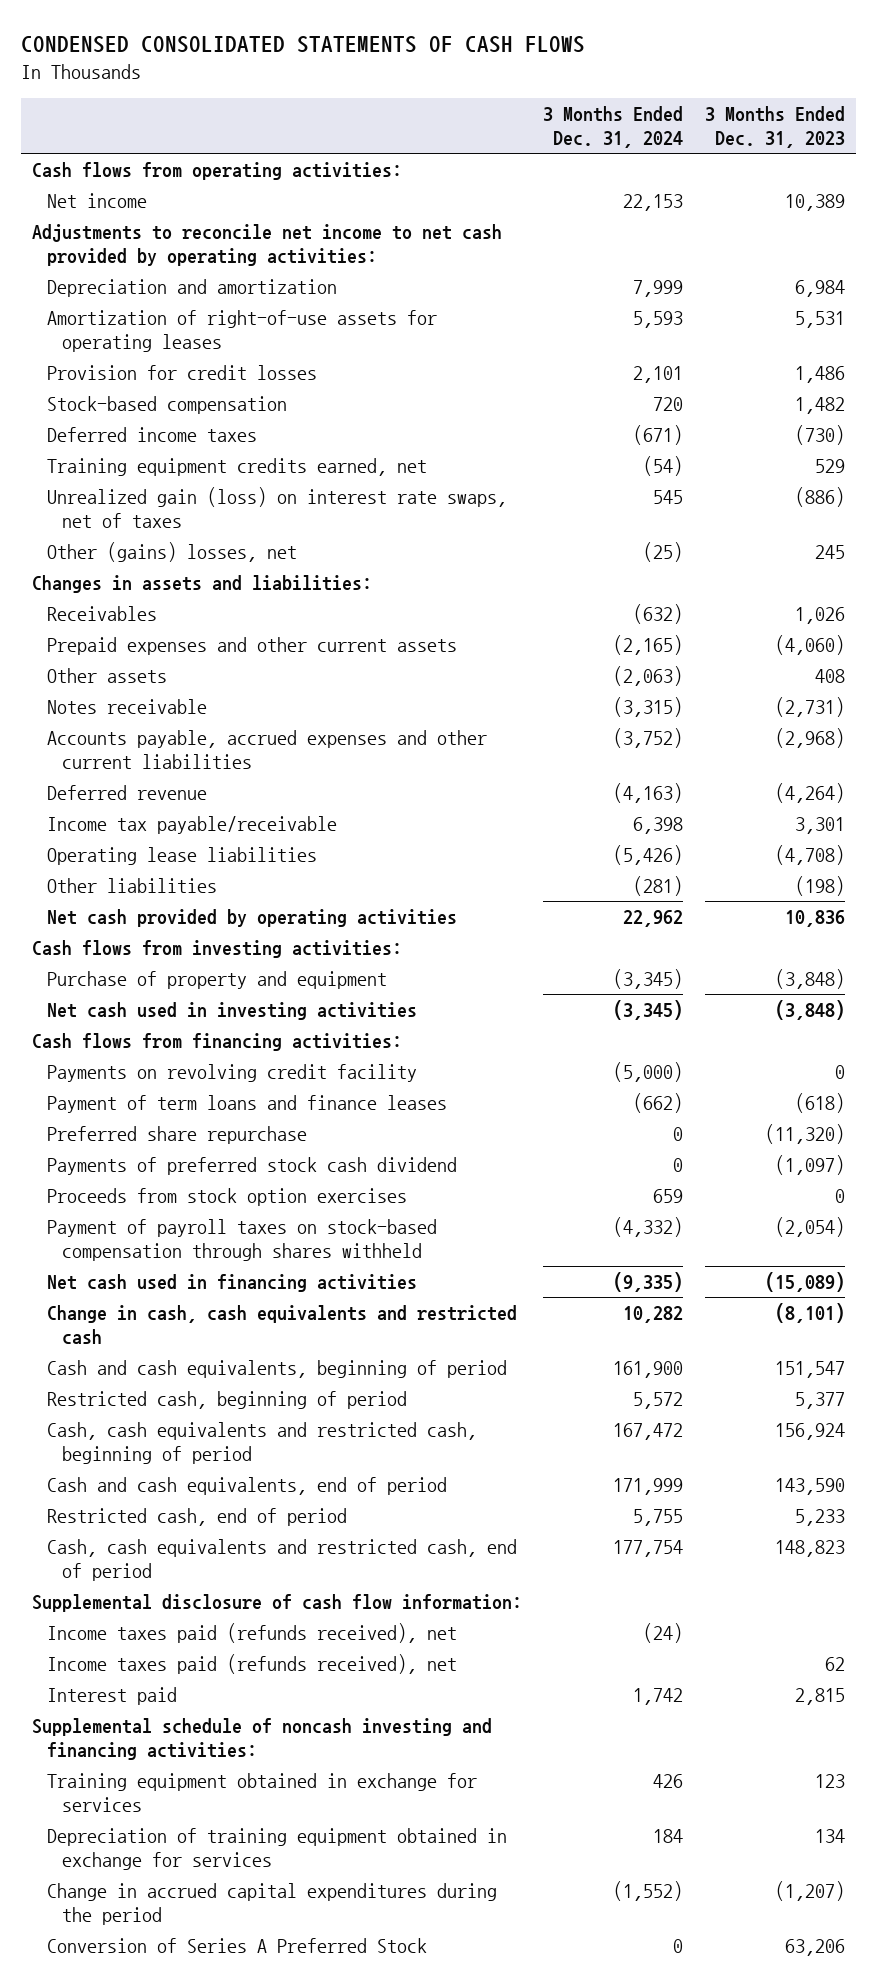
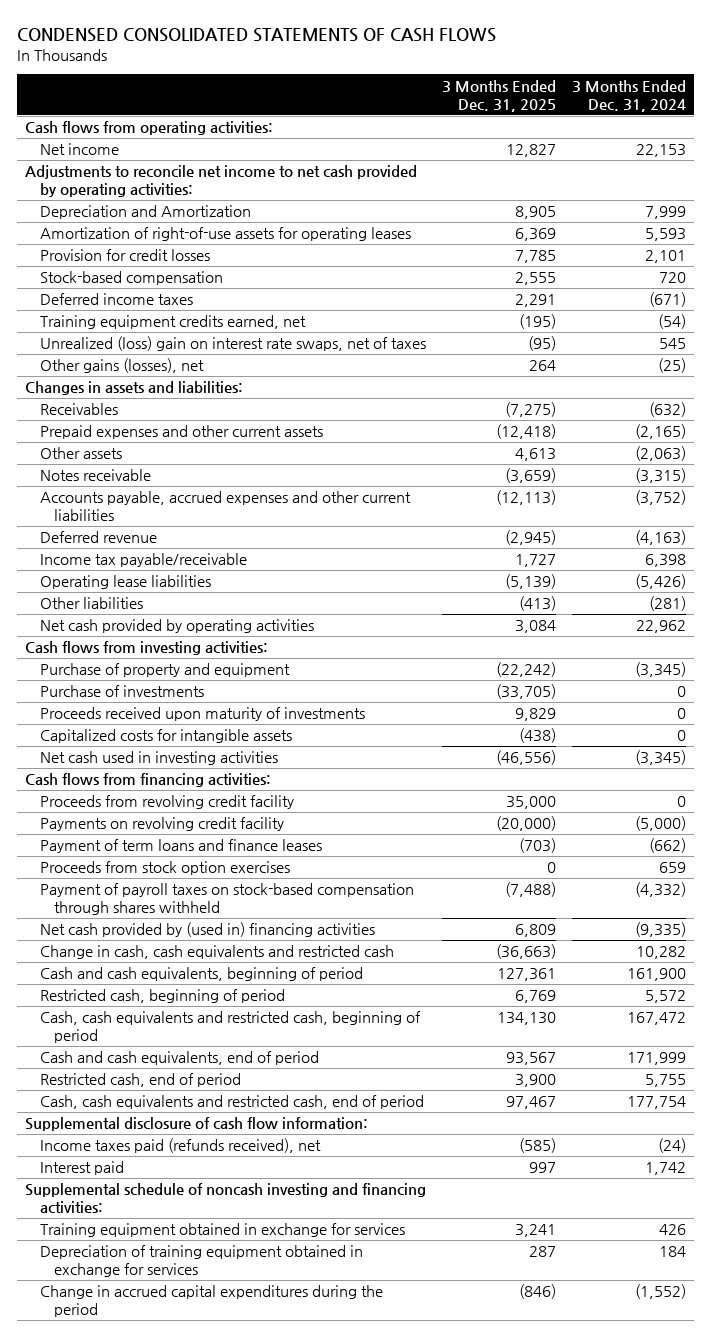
- | 3 Months Ended Dec. 31, 2024 | 3 Months Ended Dec. 31, 2023
+ | 3 Months Ended Dec. 31, 2025 | 3 Months Ended Dec. 31, 2024
- Depreciation and amortization | 7,999 | 6,984
+ Depreciation and Amortization | 8,905 | 7,999
- Unrealized gain (loss) on interest rate swaps, net of taxes | 545 | (886)
- Other (gains) losses, net | (25) | 245
+ Unrealized (loss) gain on interest rate swaps, net of taxes | (95) | 545
+ Other gains (losses), net | 264 | (25)
+ Purchase of investments | (33,705) | 0
+ Proceeds received upon maturity of investments | 9,829 | 0
+ Capitalized costs for intangible assets | (438) | 0
+ Proceeds from revolving credit facility | 35,000 | 0
- Preferred share repurchase | 0 | (11,320)
- Payments of preferred stock cash dividend | 0 | (1,097)
- Net cash used in financing activities | (9,335) | (15,089)
+ Net cash provided by (used in) financing activities | 6,809 | (9,335)
- Income taxes paid (refunds received), net | | 62
- Conversion of Series A Preferred Stock | 0 | 63,206

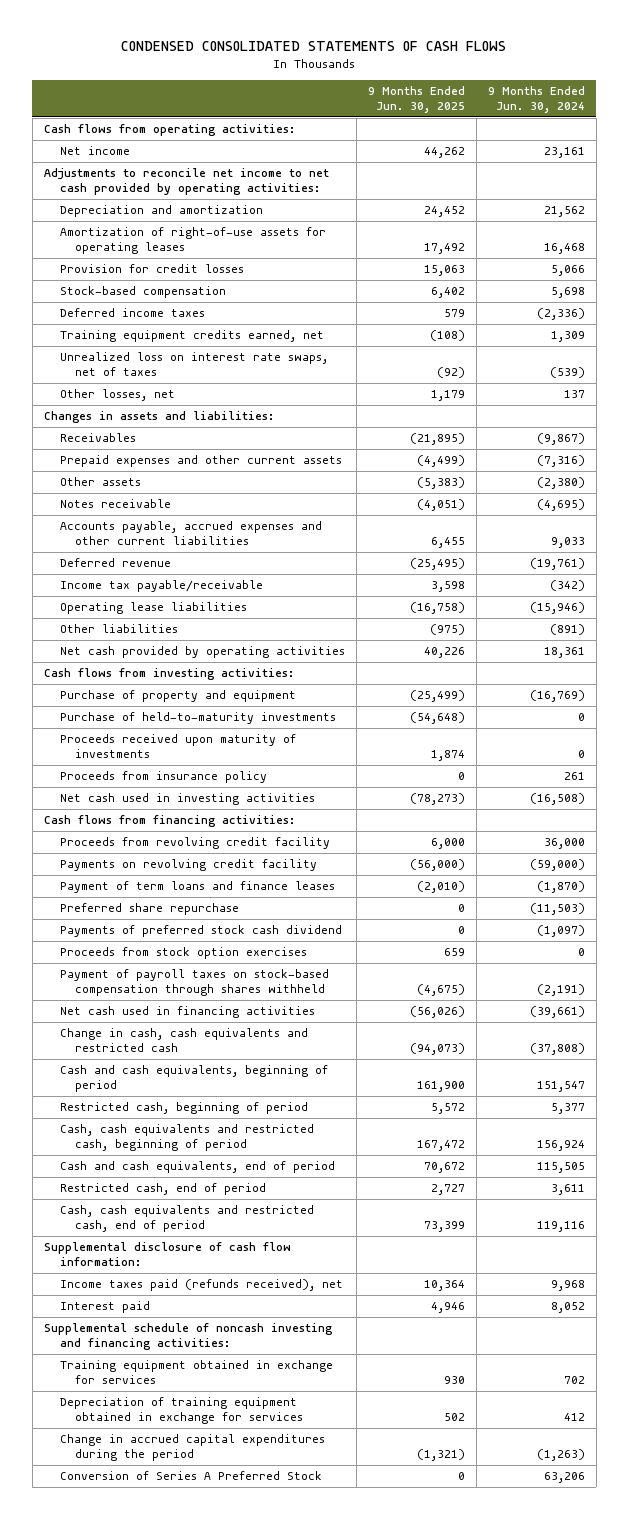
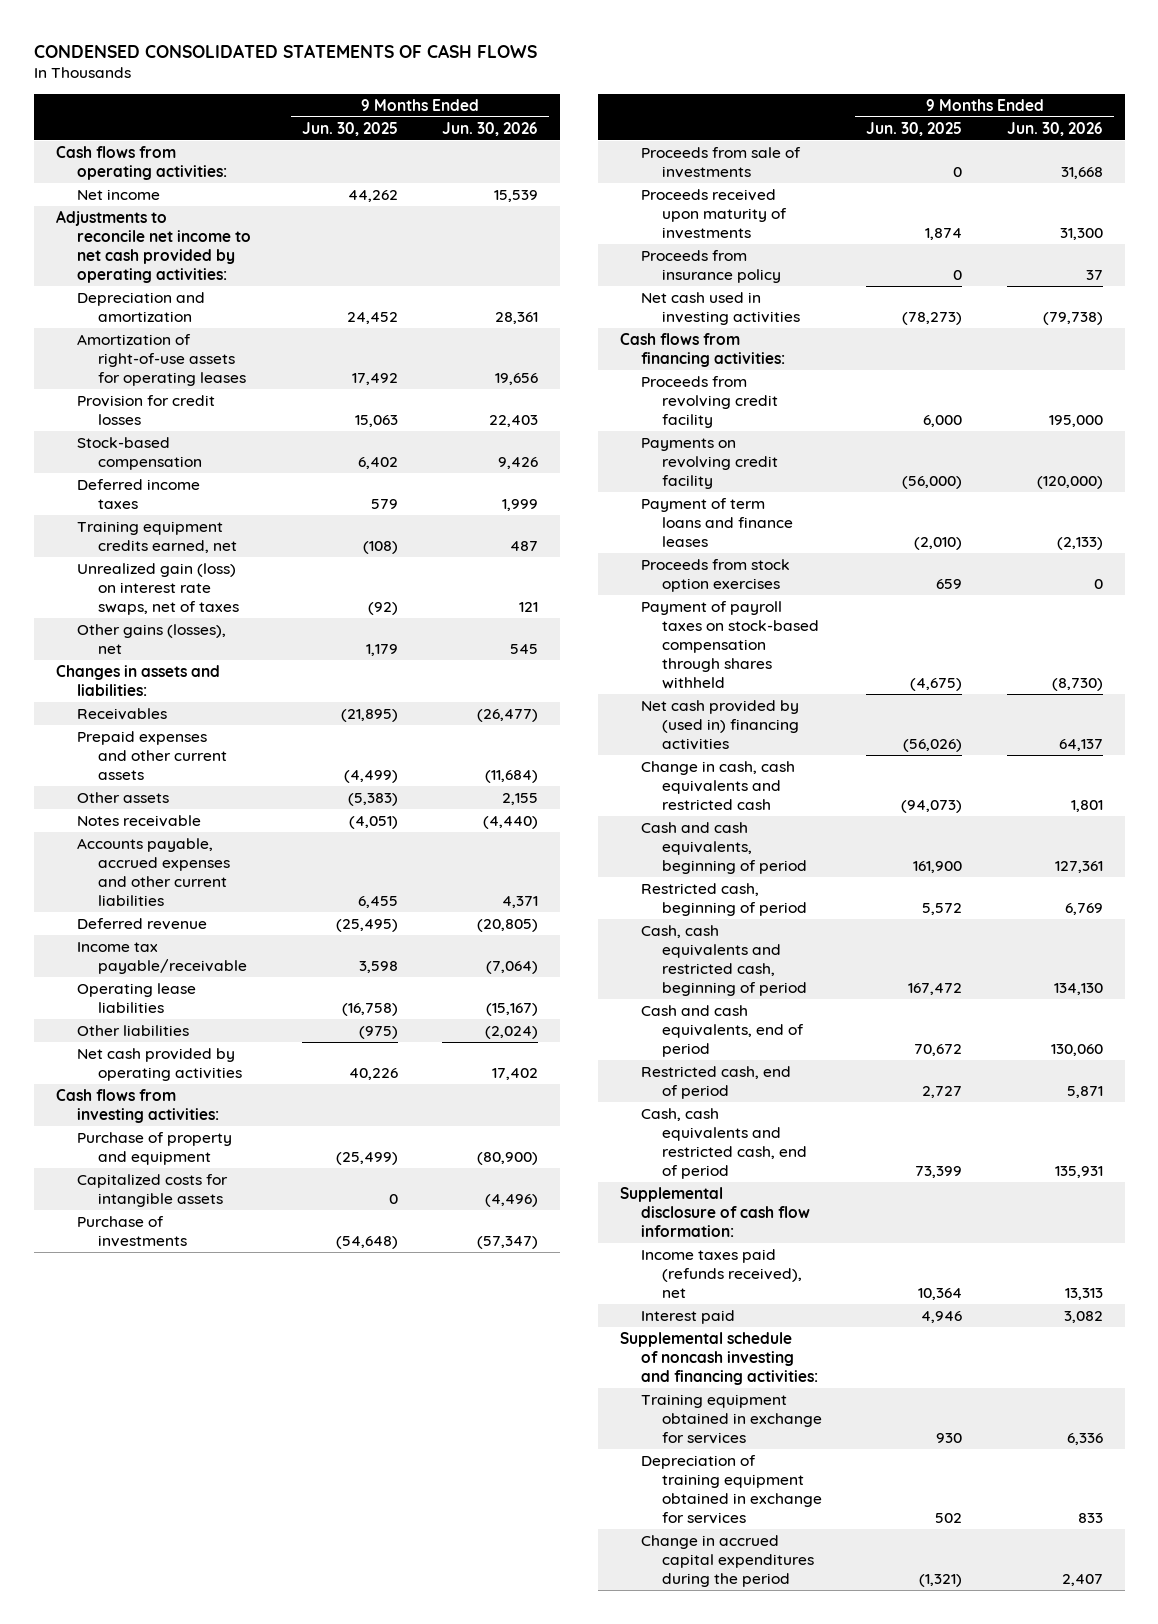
- | 9 Months Ended Jun. 30, 2025 | 9 Months Ended Jun. 30, 2024
+ | 9 Months Ended Jun. 30, 2025 | 9 Months Ended Jun. 30, 2026
- Unrealized loss on interest rate swaps, net of taxes | (92) | (539)
- Other losses, net | 1,179 | 137
+ Unrealized gain (loss) on interest rate swaps, net of taxes | (92) | 121
+ Other gains (losses), net | 1,179 | 545
- Purchase of held-to-maturity investments | (54,648) | 0
+ Capitalized costs for intangible assets | 0 | (4,496)
+ Purchase of investments | (54,648) | (57,347)
+ Proceeds from sale of investments | 0 | 31,668
- Preferred share repurchase | 0 | (11,503)
- Payments of preferred stock cash dividend | 0 | (1,097)
- Net cash used in financing activities | (56,026) | (39,661)
+ Net cash provided by (used in) financing activities | (56,026) | 64,137
- Conversion of Series A Preferred Stock | 0 | 63,206

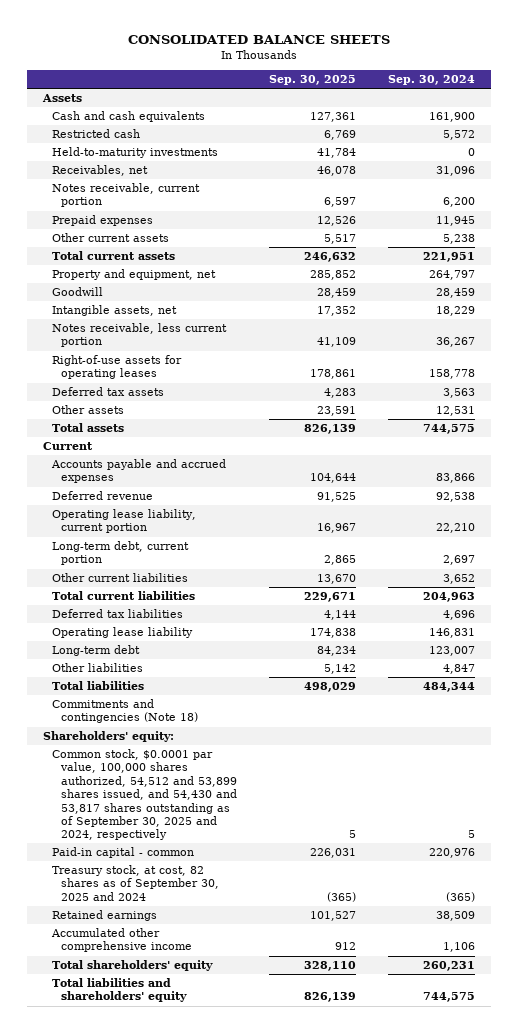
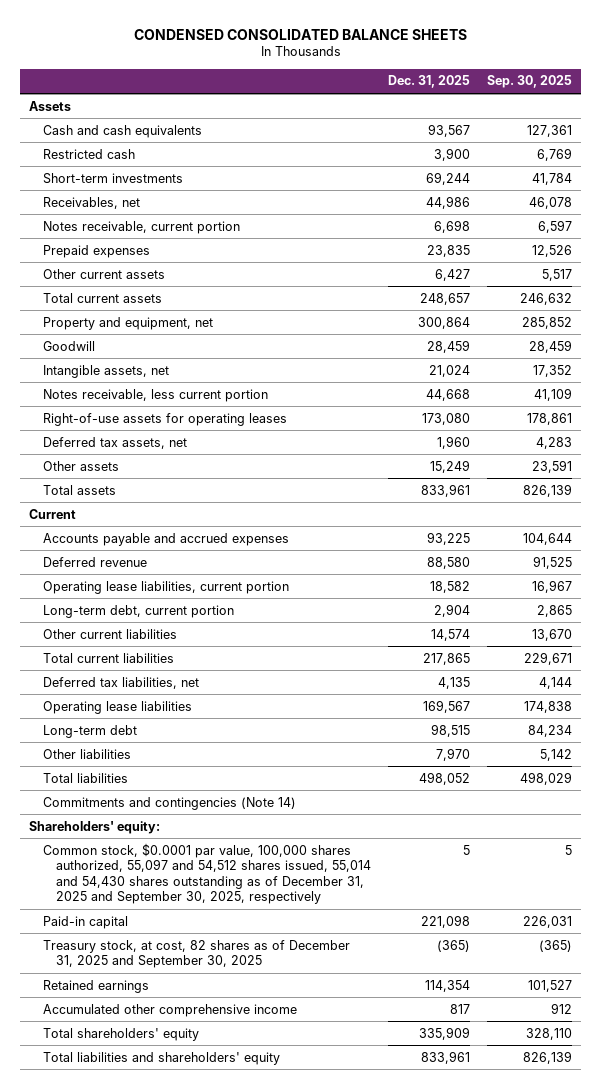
- CONSOLIDATED BALANCE SHEETS
+ CONDENSED CONSOLIDATED BALANCE SHEETS
- | Sep. 30, 2025 | Sep. 30, 2024
+ | Dec. 31, 2025 | Sep. 30, 2025
- Held-to-maturity investments | 41,784 | 0
+ Short-term investments | 69,244 | 41,784
- Deferred tax assets | 4,283 | 3,563
+ Deferred tax assets, net | 1,960 | 4,283
- Operating lease liability, current portion | 16,967 | 22,210
+ Operating lease liabilities, current portion | 18,582 | 16,967
- Deferred tax liabilities | 4,144 | 4,696
- Operating lease liability | 174,838 | 146,831
+ Deferred tax liabilities, net | 4,135 | 4,144
+ Operating lease liabilities | 169,567 | 174,838
- Commitments and contingencies (Note 18)
+ Commitments and contingencies (Note 14)
- Common stock, $0.0001 par value, 100,000 shares authorized, 54,512 and 53,899 shares issued, and 54,430 and 53,817 shares outstanding as of September 30, 2025 and 2024, respectively | 5 | 5
- Paid-in capital - common | 226,031 | 220,976
- Treasury stock, at cost, 82 shares as of September 30, 2025 and 2024 | (365) | (365)
+ Common stock, $0.0001 par value, 100,000 shares authorized, 55,097 and 54,512 shares issued, 55,014 and 54,430 shares outstanding as of December 31, 2025 and September 30, 2025, respectively | 5 | 5
+ Paid-in capital | 221,098 | 226,031
+ Treasury stock, at cost, 82 shares as of December 31, 2025 and September 30, 2025 | (365) | (365)

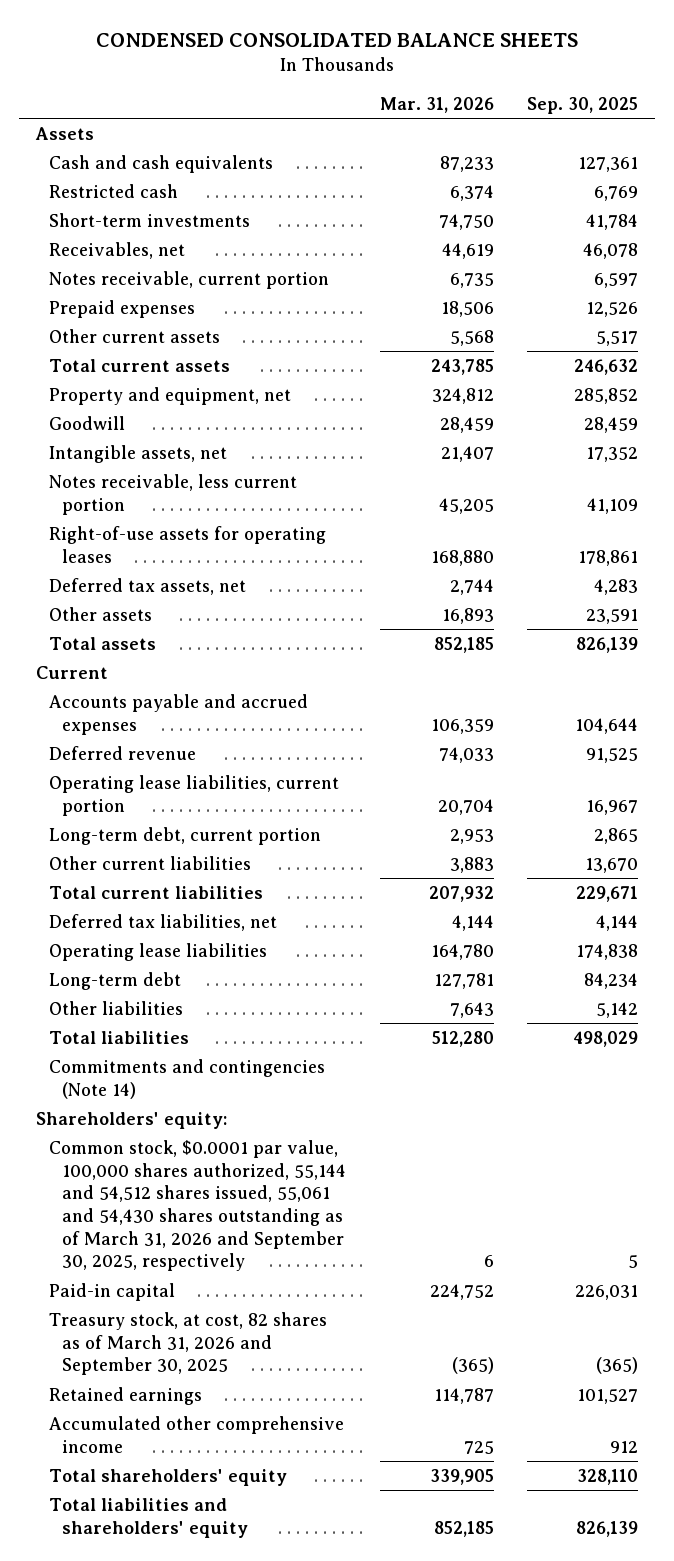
- | Dec. 31, 2025 | Sep. 30, 2025
+ | Mar. 31, 2026 | Sep. 30, 2025
- Common stock, $0.0001 par value, 100,000 shares authorized, 55,097 and 54,512 shares issued, 55,014 and 54,430 shares outstanding as of December 31, 2025 and September 30, 2025, respectively | 5 | 5
+ Common stock, $0.0001 par value, 100,000 shares authorized, 55,144 and 54,512 shares issued, 55,061 and 54,430 shares outstanding as of March 31, 2026 and September 30, 2025, respectively | 6 | 5
- Treasury stock, at cost, 82 shares as of December 31, 2025 and September 30, 2025 | (365) | (365)
+ Treasury stock, at cost, 82 shares as of March 31, 2026 and September 30, 2025 | (365) | (365)

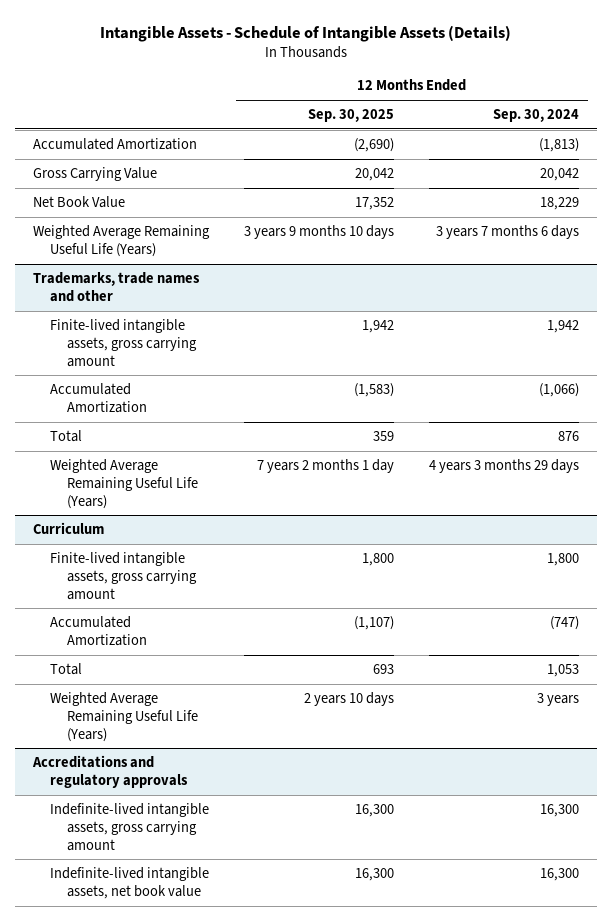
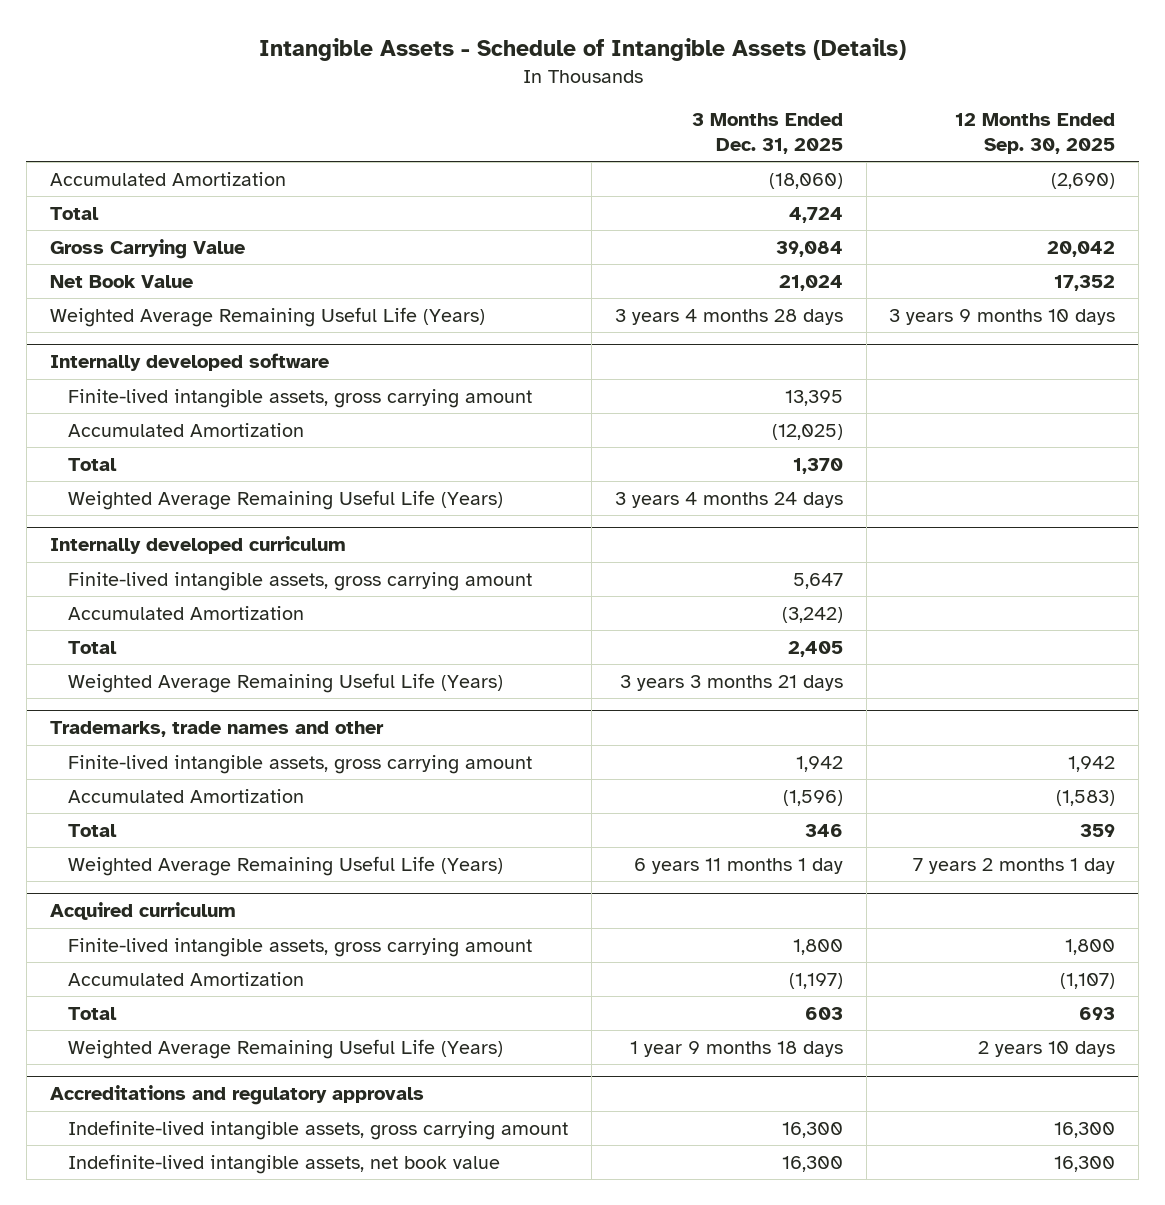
- | 12 Months Ended Sep. 30, 2025 | 12 Months Ended Sep. 30, 2024
+ | 3 Months Ended Dec. 31, 2025 | 12 Months Ended Sep. 30, 2025
+ Total | 4,724 |
+ Internally developed software
+ Finite-lived intangible assets, gross carrying amount | 13,395 |
+ Accumulated Amortization | (12,025) |
+ Total | 1,370 |
+ Weighted Average Remaining Useful Life (Years) | 3 years 4 months 24 days |
+ Internally developed curriculum
+ Finite-lived intangible assets, gross carrying amount | 5,647 |
+ Accumulated Amortization | (3,242) |
+ Total | 2,405 |
+ Weighted Average Remaining Useful Life (Years) | 3 years 3 months 21 days |
- Curriculum
+ Acquired curriculum

